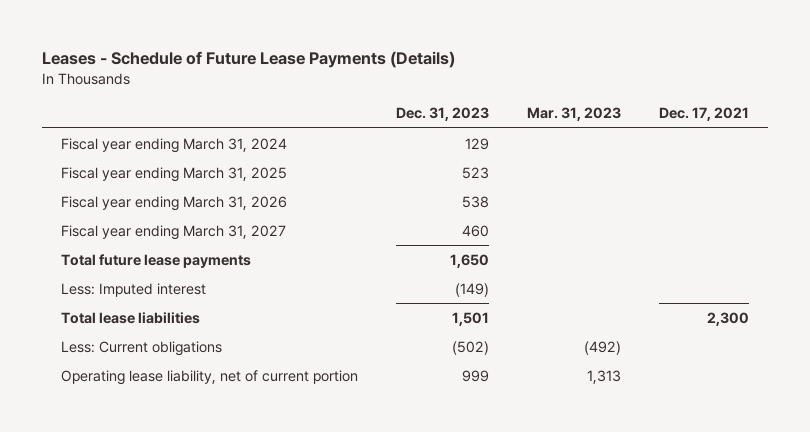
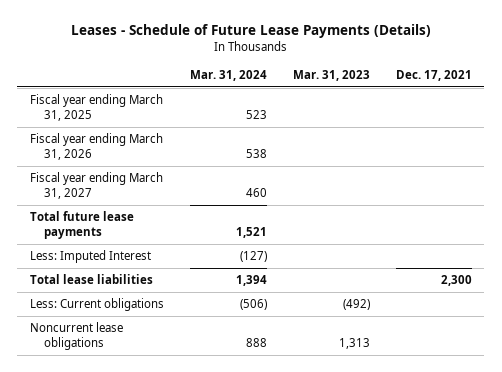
- | Dec. 31, 2023 | Mar. 31, 2023 | Dec. 17, 2021
+ | Mar. 31, 2024 | Mar. 31, 2023 | Dec. 17, 2021
- Fiscal year ending March 31, 2024 | 129 | |
- Less: Imputed interest | (149) | |
+ Less: Imputed Interest | (127) | |
- Operating lease liability, net of current portion | 999 | 1,313 |
+ Noncurrent lease obligations | 888 | 1,313 |

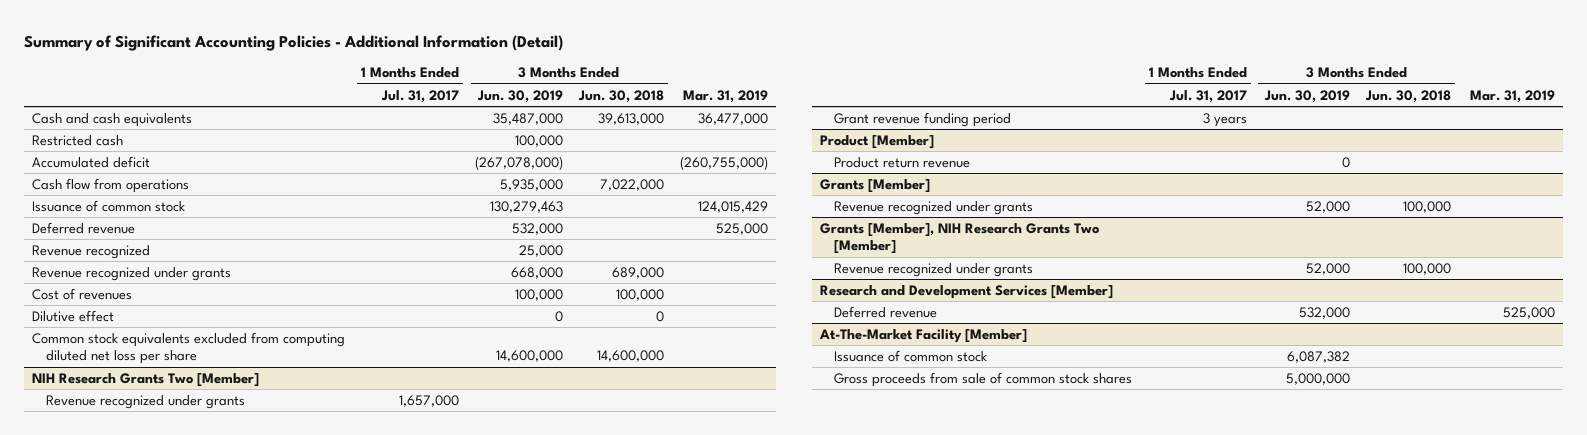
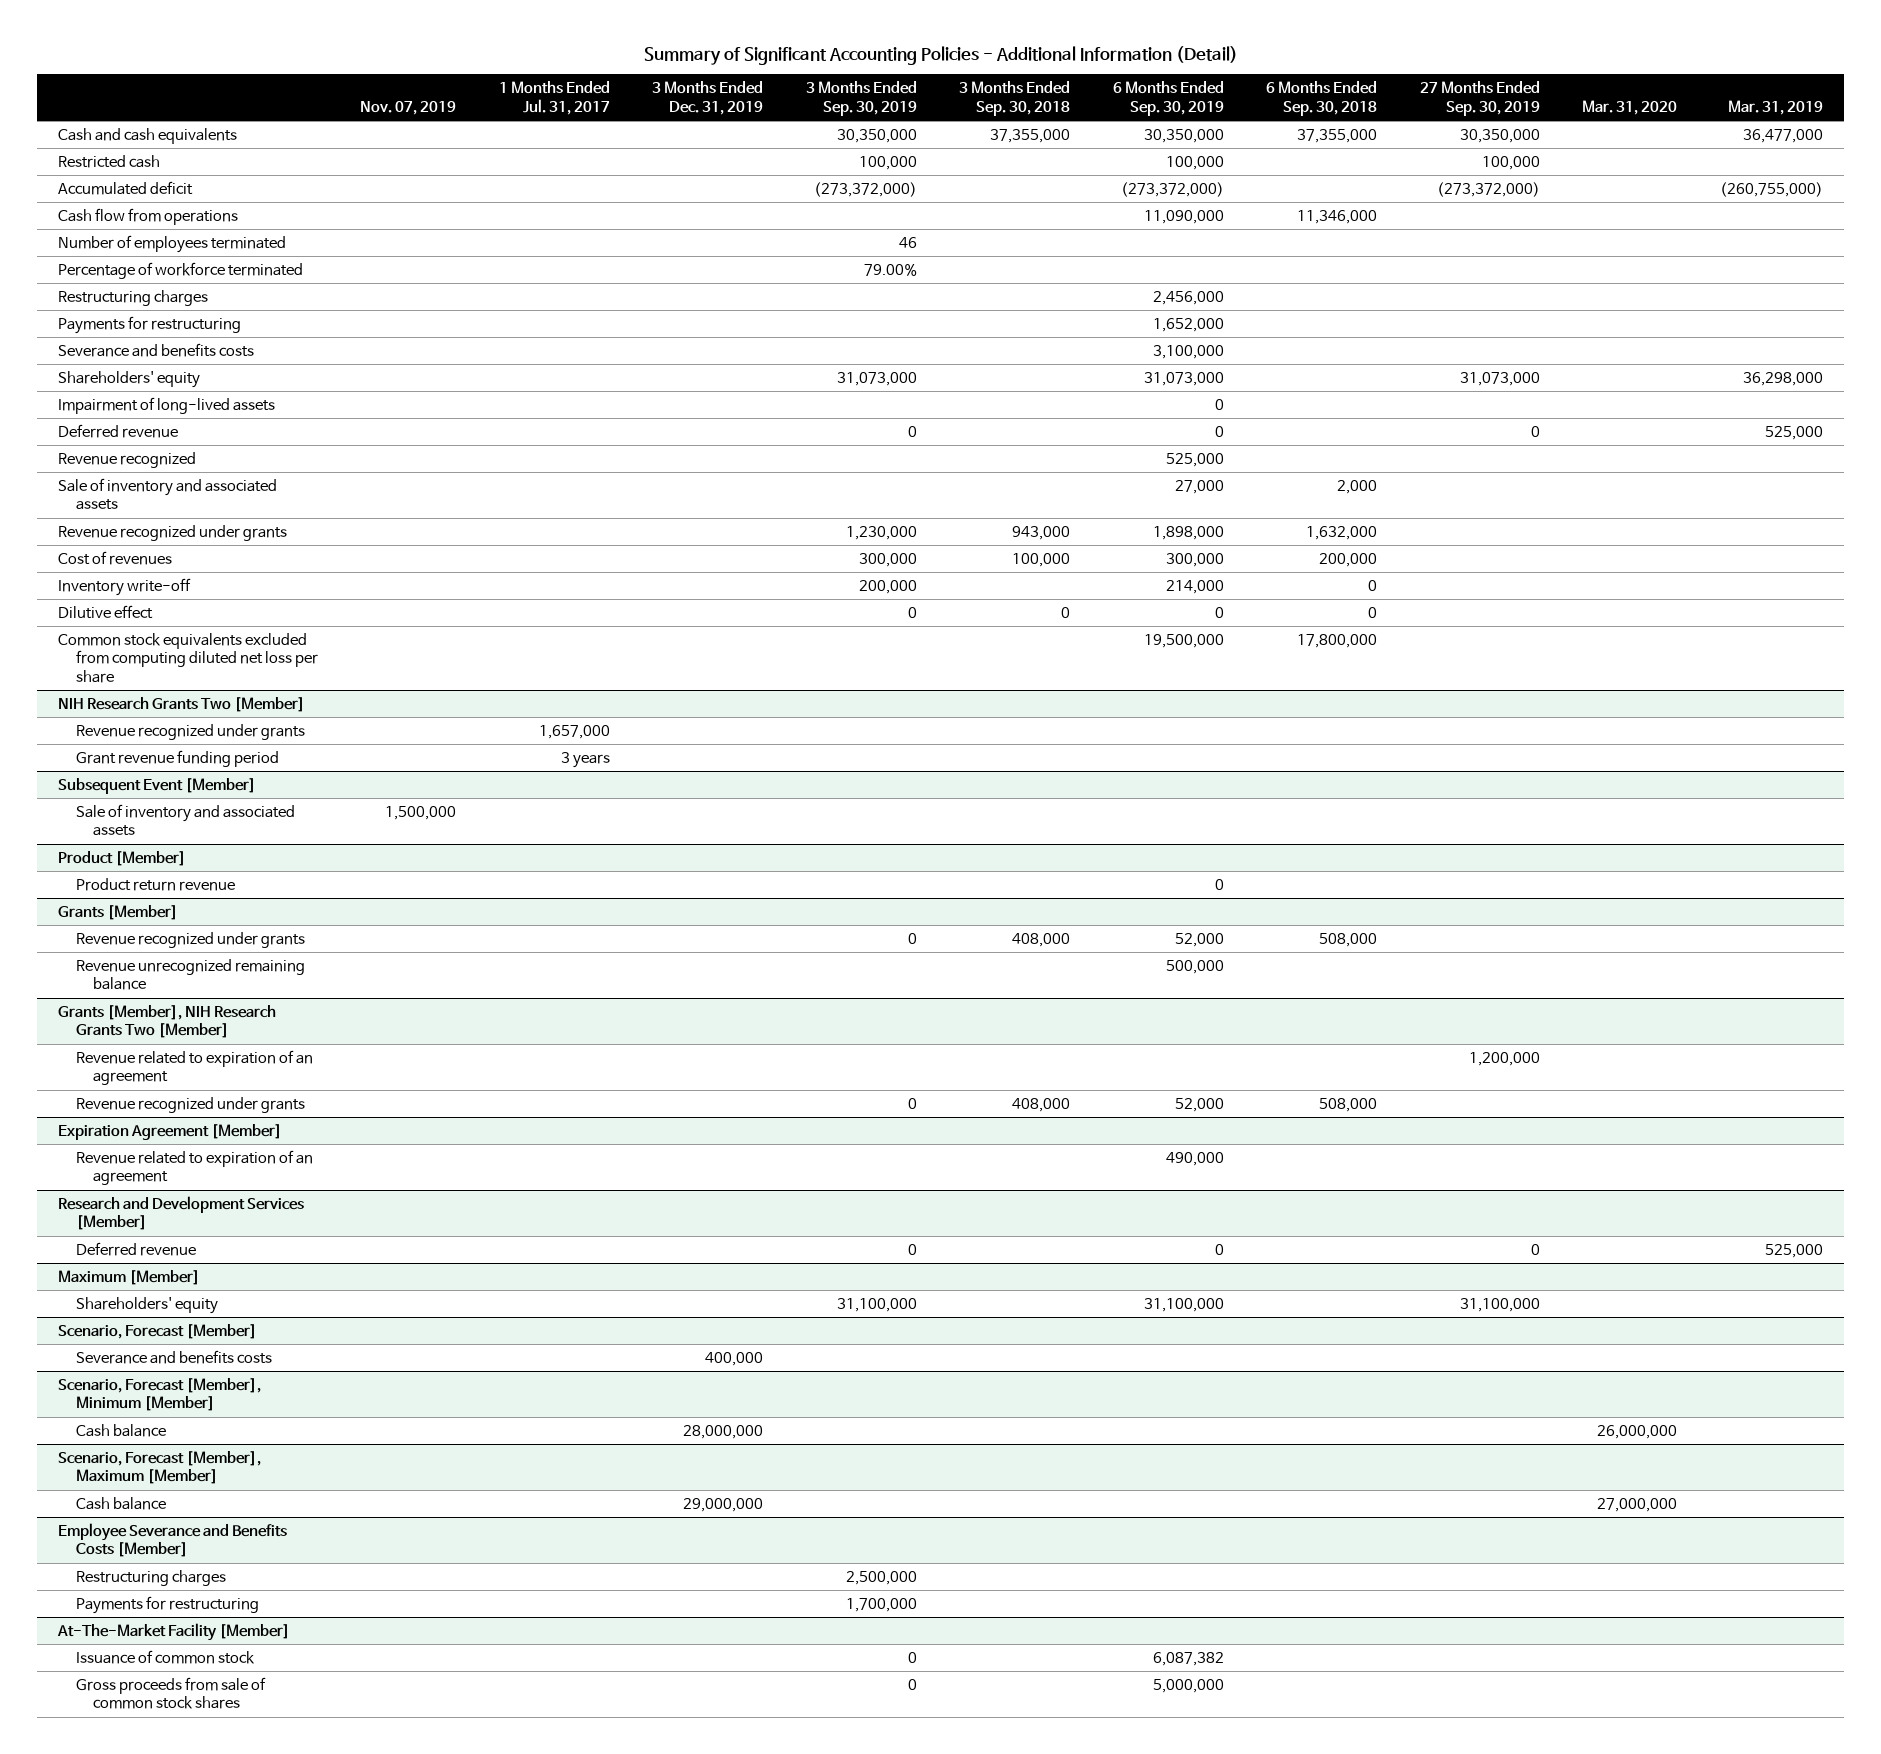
- | 1 Months Ended Jul. 31, 2017 | 3 Months Ended Jun. 30, 2019 | 3 Months Ended Jun. 30, 2018 | Mar. 31, 2019
+ | Nov. 07, 2019 | 1 Months Ended Jul. 31, 2017 | 3 Months Ended Dec. 31, 2019 | 3 Months Ended Sep. 30, 2019 | 3 Months Ended Sep. 30, 2018 | 6 Months Ended Sep. 30, 2019 | 6 Months Ended Sep. 30, 2018 | 27 Months Ended Sep. 30, 2019 | Mar. 31, 2020 | Mar. 31, 2019
- Issuance of common stock | | 130,279,463 | | 124,015,429
+ Number of employees terminated | | | | 46 | | | | | |
+ Percentage of workforce terminated | | | | 79.00% | | | | | |
+ Restructuring charges | | | | | | 2,456,000 | | | |
+ Payments for restructuring | | | | | | 1,652,000 | | | |
+ Severance and benefits costs | | | | | | 3,100,000 | | | |
+ Shareholders' equity | | | | 31,073,000 | | 31,073,000 | | 31,073,000 | | 36,298,000
+ Impairment of long-lived assets | | | | | | 0 | | | |
+ Sale of inventory and associated assets | | | | | | 27,000 | 2,000 | | |
+ Inventory write-off | | | | 200,000 | | 214,000 | 0 | | |
+ Subsequent Event [Member]
+ Sale of inventory and associated assets | 1,500,000 | | | | | | | | |
@ Grants [Member]
+ Revenue unrecognized remaining balance | | | | | | 500,000 | | | |
@ Grants [Member], NIH Research Grants Two [Member]
+ Revenue related to expiration of an agreement | | | | | | | | 1,200,000 | |
+ Expiration Agreement [Member]
+ Revenue related to expiration of an agreement | | | | | | 490,000 | | | |
+ Maximum [Member]
+ Shareholders' equity | | | | 31,100,000 | | 31,100,000 | | 31,100,000 | |
+ Scenario, Forecast [Member]
+ Severance and benefits costs | | | 400,000 | | | | | | |
+ Scenario, Forecast [Member], Minimum [Member]
+ Cash balance | | | 28,000,000 | | | | | | 26,000,000 |
+ Scenario, Forecast [Member], Maximum [Member]
+ Cash balance | | | 29,000,000 | | | | | | 27,000,000 |
+ Employee Severance and Benefits Costs [Member]
+ Restructuring charges | | | | 2,500,000 | | | | | |
+ Payments for restructuring | | | | 1,700,000 | | | | | |

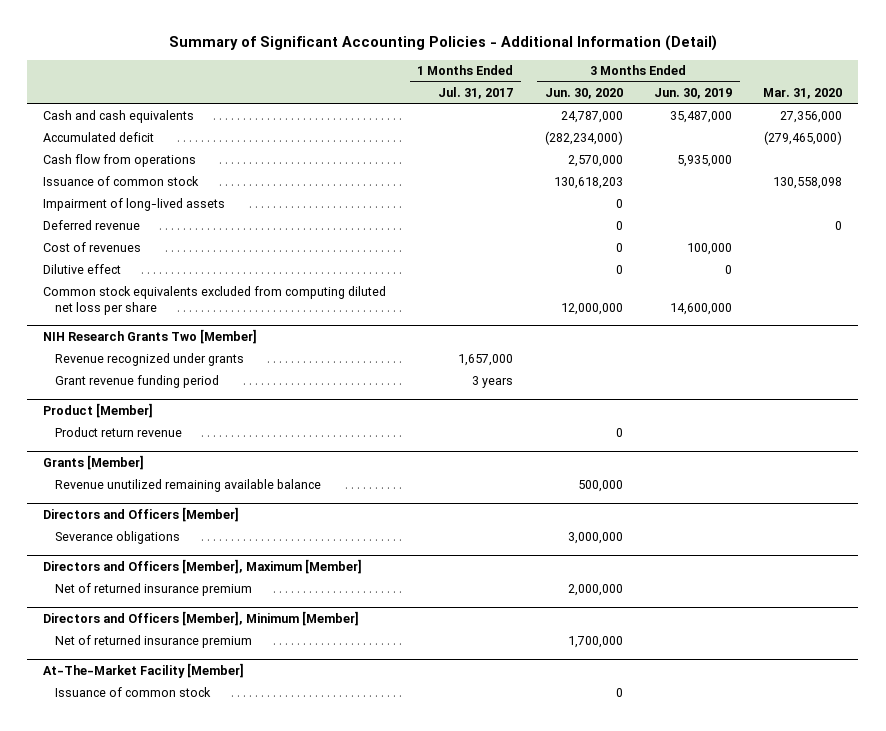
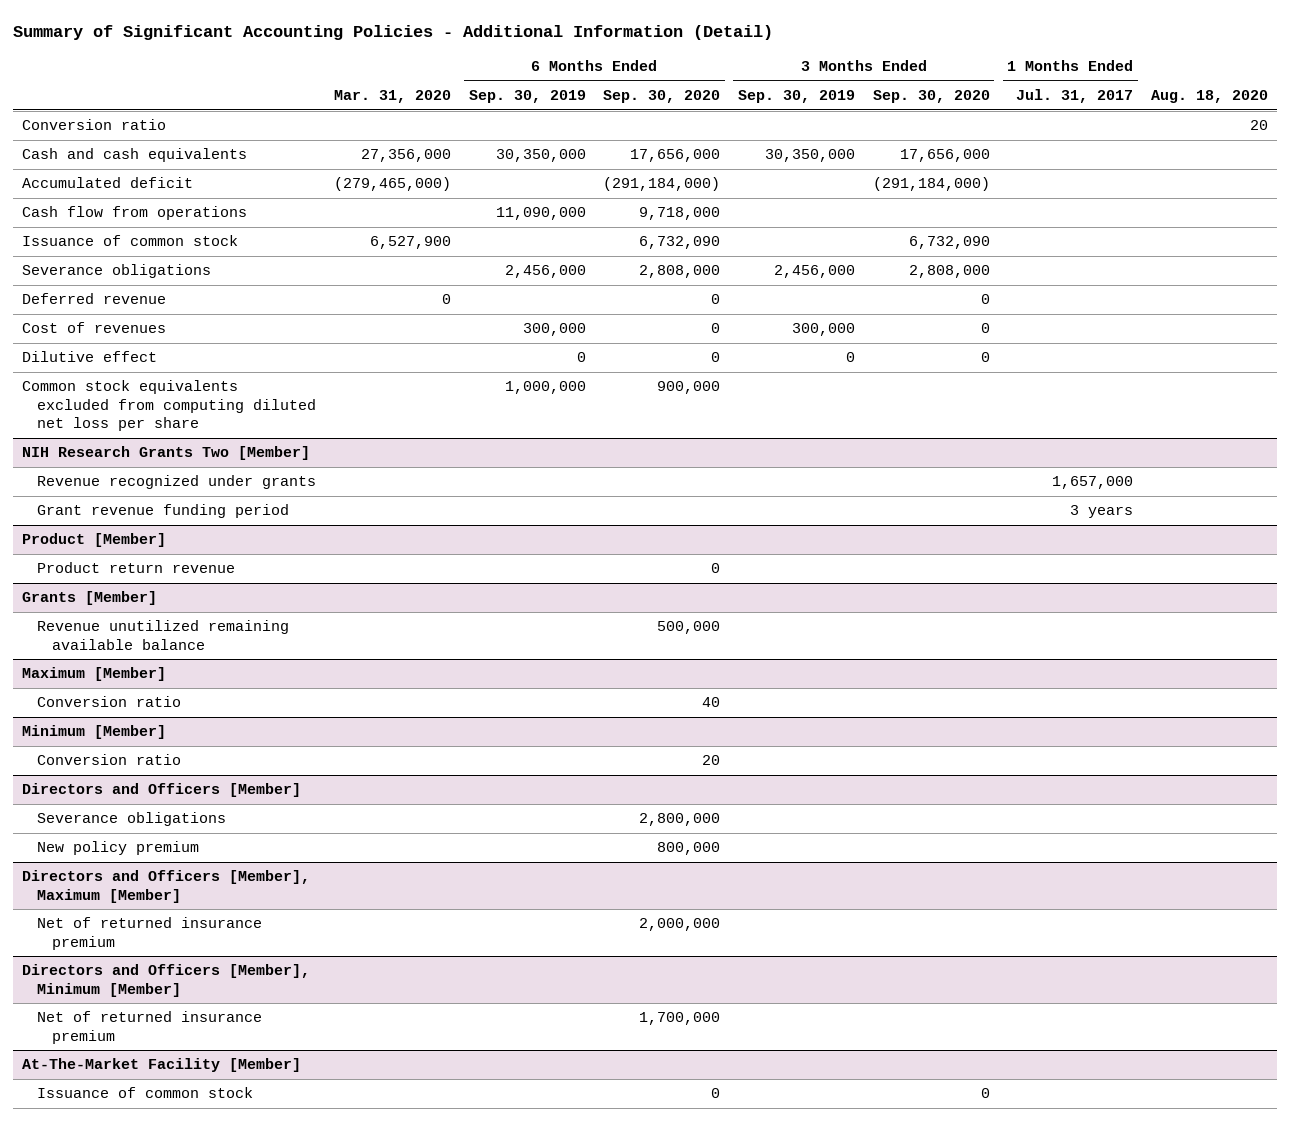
- | 1 Months Ended Jul. 31, 2017 | 3 Months Ended Jun. 30, 2020 | 3 Months Ended Jun. 30, 2019 | Mar. 31, 2020
+ | Mar. 31, 2020 | 6 Months Ended Sep. 30, 2019 | 6 Months Ended Sep. 30, 2020 | 3 Months Ended Sep. 30, 2019 | 3 Months Ended Sep. 30, 2020 | 1 Months Ended Jul. 31, 2017 | Aug. 18, 2020
+ Conversion ratio | | | | | | | 20
- Issuance of common stock | | 130,618,203 | | 130,558,098
- Impairment of long-lived assets | | 0 | |
+ Issuance of common stock | 6,527,900 | | 6,732,090 | | 6,732,090 | |
+ Severance obligations | | 2,456,000 | 2,808,000 | 2,456,000 | 2,808,000 | |
+ Maximum [Member]
+ Conversion ratio | | | 40 | | | |
+ Minimum [Member]
+ Conversion ratio | | | 20 | | | |
@ Directors and Officers [Member]
+ New policy premium | | | 800,000 | | | |

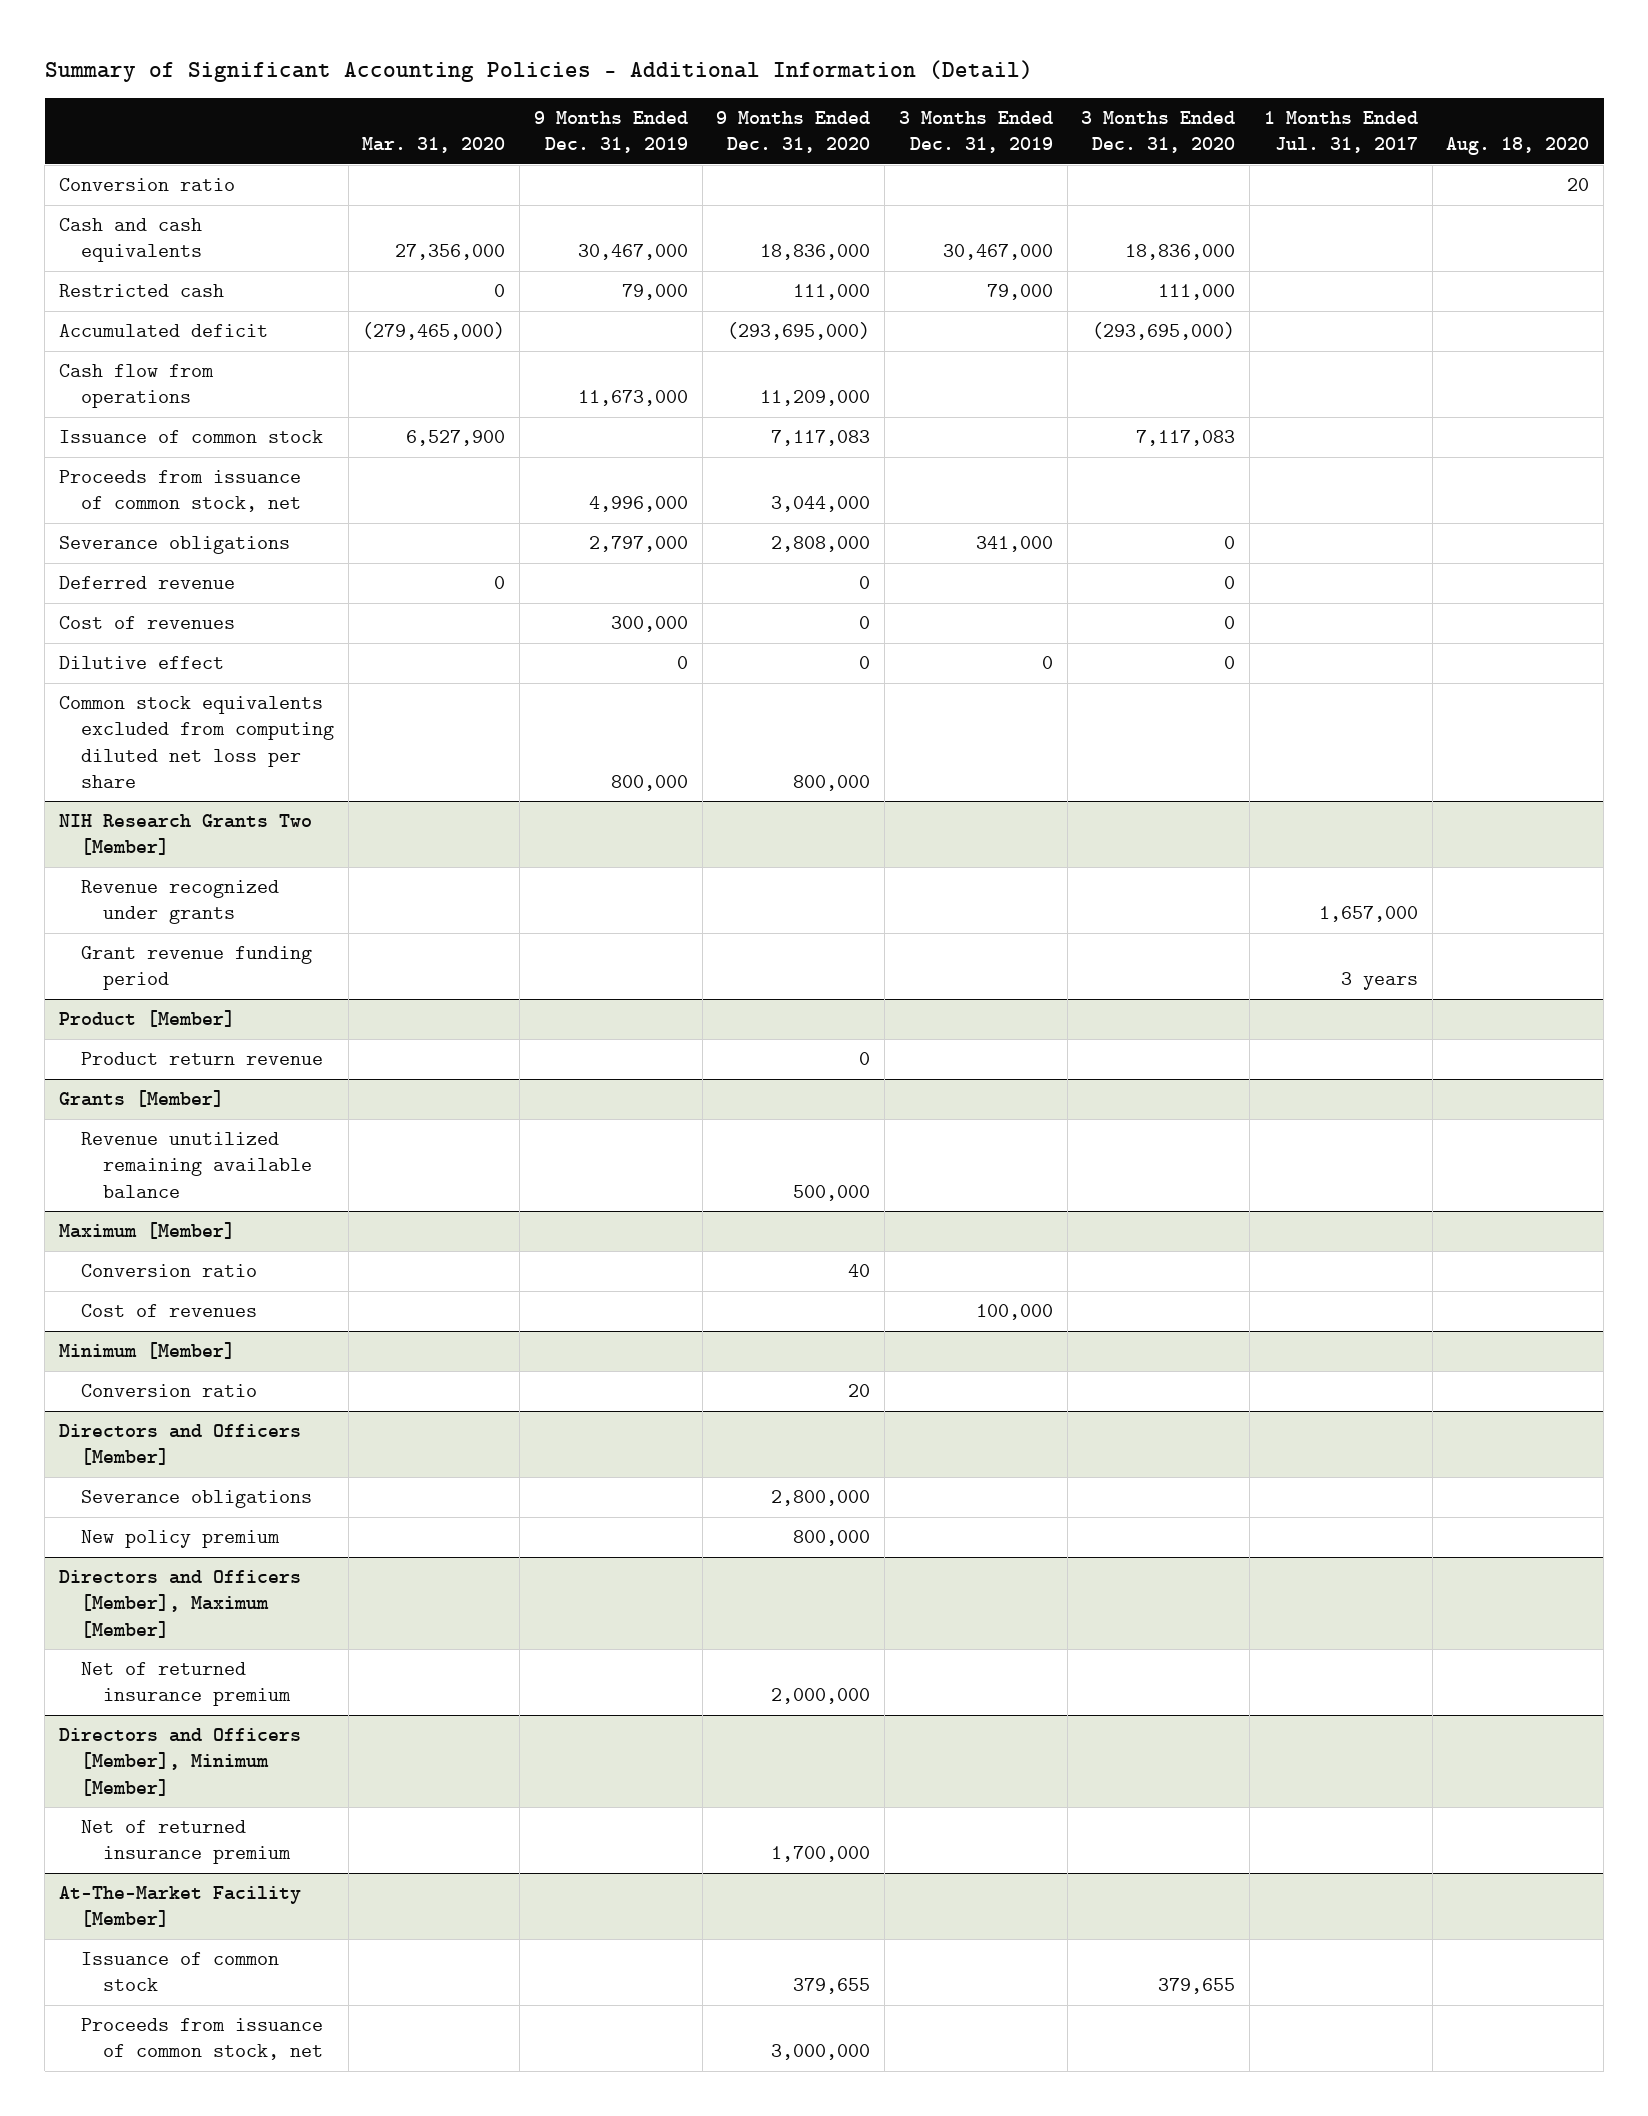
- | Mar. 31, 2020 | 6 Months Ended Sep. 30, 2019 | 6 Months Ended Sep. 30, 2020 | 3 Months Ended Sep. 30, 2019 | 3 Months Ended Sep. 30, 2020 | 1 Months Ended Jul. 31, 2017 | Aug. 18, 2020
+ | Mar. 31, 2020 | 9 Months Ended Dec. 31, 2019 | 9 Months Ended Dec. 31, 2020 | 3 Months Ended Dec. 31, 2019 | 3 Months Ended Dec. 31, 2020 | 1 Months Ended Jul. 31, 2017 | Aug. 18, 2020
+ Restricted cash | 0 | 79,000 | 111,000 | 79,000 | 111,000 | |
+ Proceeds from issuance of common stock, net | | 4,996,000 | 3,044,000 | | | |
@ Maximum [Member]
+ Cost of revenues | | | | 100,000 | | |
@ At-The-Market Facility [Member]
+ Proceeds from issuance of common stock, net | | | 3,000,000 | | | |

